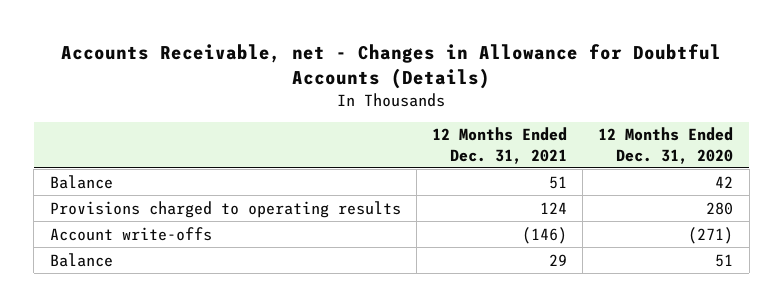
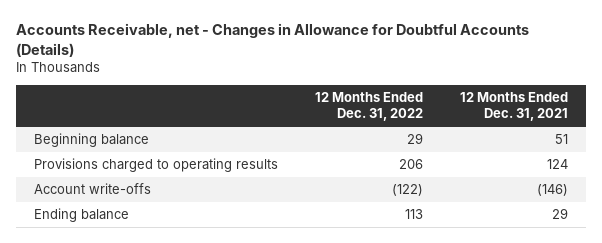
- | 12 Months Ended Dec. 31, 2021 | 12 Months Ended Dec. 31, 2020
+ | 12 Months Ended Dec. 31, 2022 | 12 Months Ended Dec. 31, 2021
- Balance | 51 | 42
+ Beginning balance | 29 | 51
- Balance | 29 | 51
+ Ending balance | 113 | 29

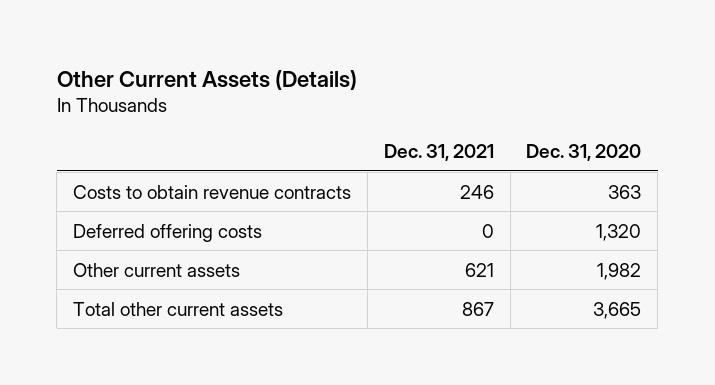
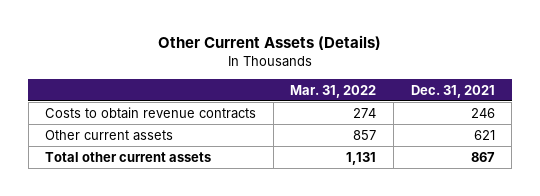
- | Dec. 31, 2021 | Dec. 31, 2020
+ | Mar. 31, 2022 | Dec. 31, 2021
- Deferred offering costs | 0 | 1,320

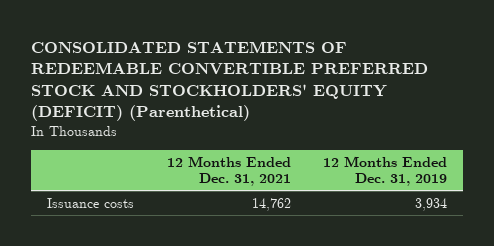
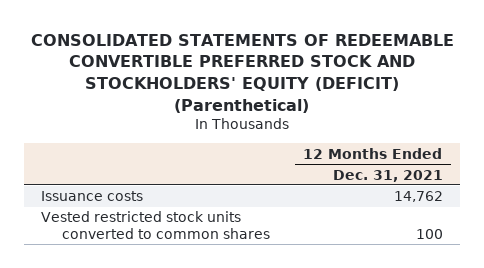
- | 12 Months Ended Dec. 31, 2021 | 12 Months Ended Dec. 31, 2019
+ | 12 Months Ended Dec. 31, 2021
+ Vested restricted stock units converted to common shares | 100

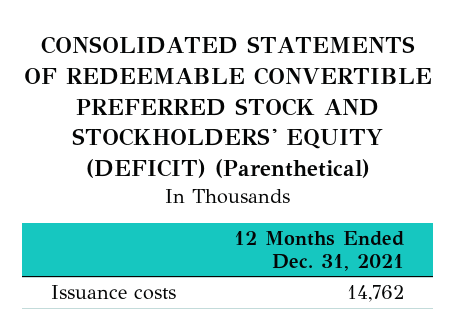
- Vested restricted stock units converted to common shares | 100

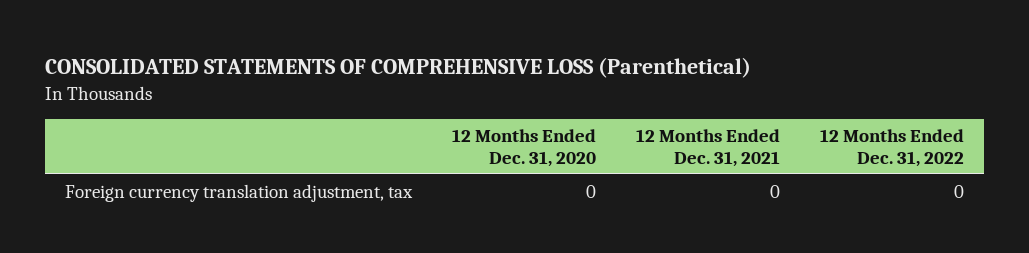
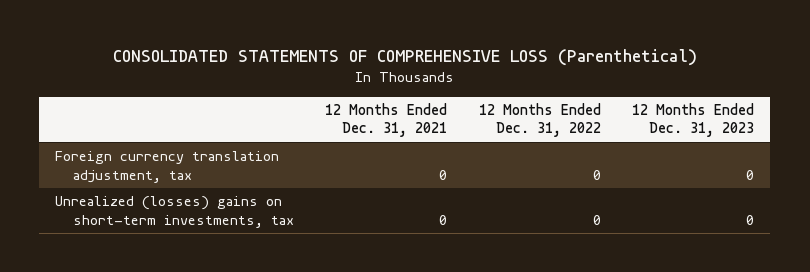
- | 12 Months Ended Dec. 31, 2020 | 12 Months Ended Dec. 31, 2021 | 12 Months Ended Dec. 31, 2022
+ | 12 Months Ended Dec. 31, 2021 | 12 Months Ended Dec. 31, 2022 | 12 Months Ended Dec. 31, 2023
+ Unrealized (losses) gains on short-term investments, tax | 0 | 0 | 0

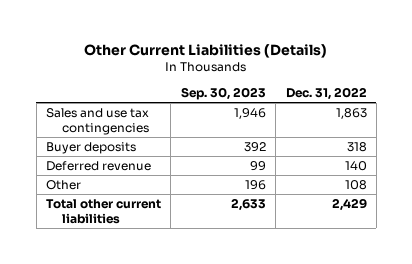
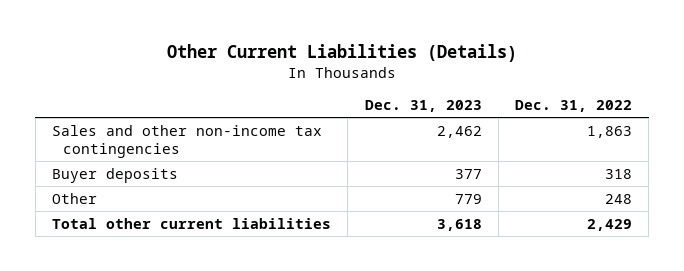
- | Sep. 30, 2023 | Dec. 31, 2022
+ | Dec. 31, 2023 | Dec. 31, 2022
- Sales and use tax contingencies | 1,946 | 1,863
+ Sales and other non-income tax contingencies | 2,462 | 1,863
- Deferred revenue | 99 | 140
- Other | 196 | 108
+ Other | 779 | 248

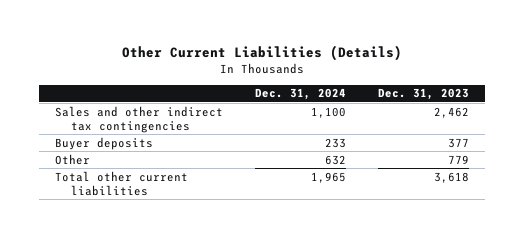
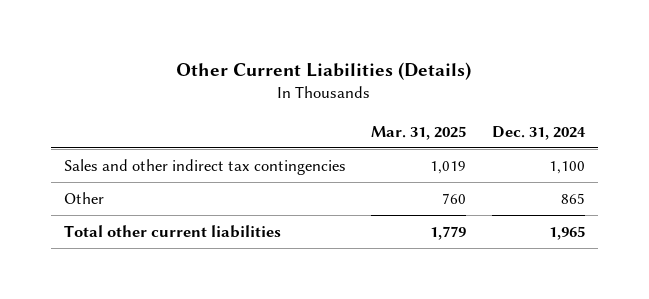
- | Dec. 31, 2024 | Dec. 31, 2023
+ | Mar. 31, 2025 | Dec. 31, 2024
- Buyer deposits | 233 | 377
- Other | 632 | 779
+ Other | 760 | 865

